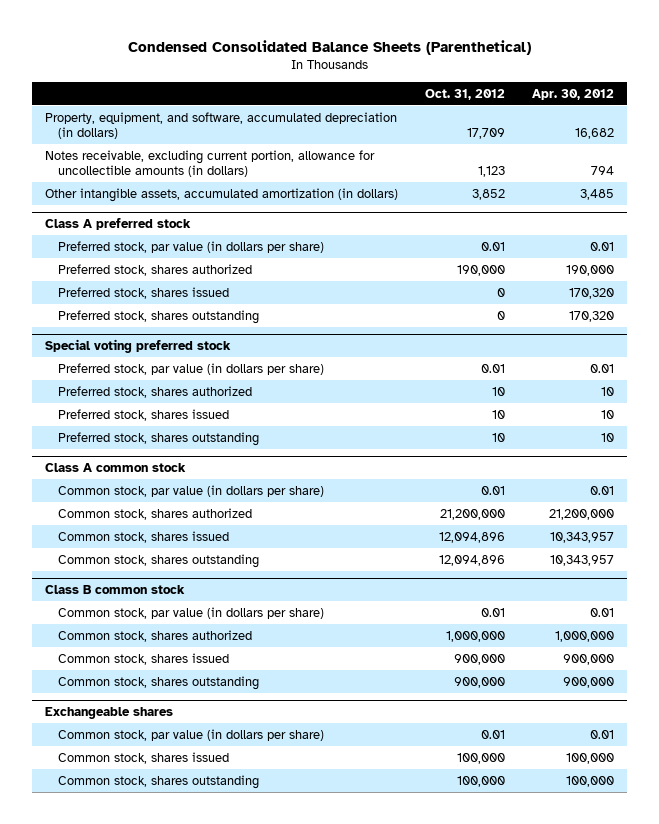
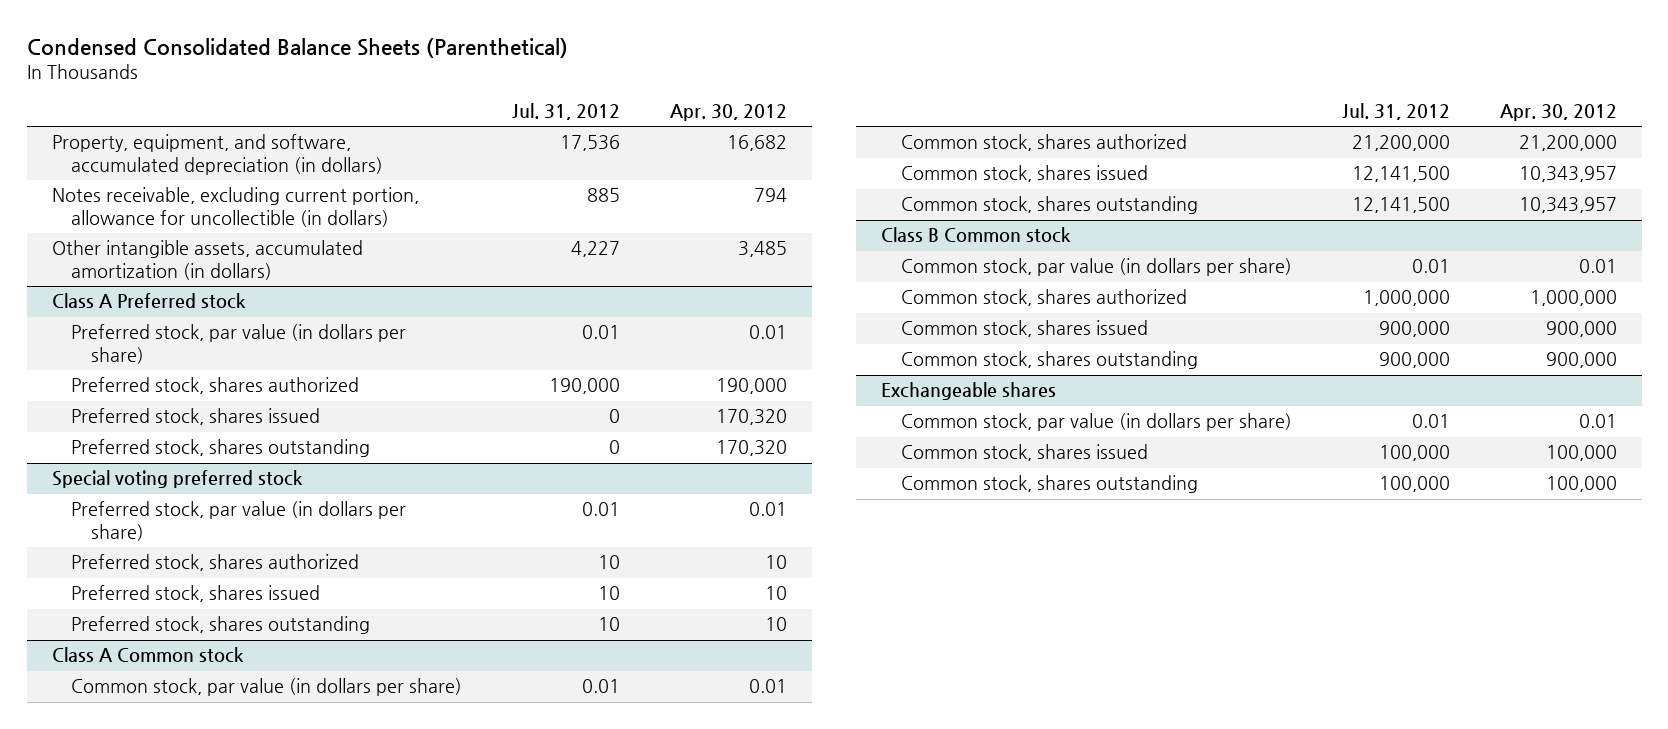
- | Oct. 31, 2012 | Apr. 30, 2012
+ | Jul. 31, 2012 | Apr. 30, 2012
- Notes receivable, excluding current portion, allowance for uncollectible amounts (in dollars) | 1,123 | 794
+ Notes receivable, excluding current portion, allowance for uncollectible (in dollars) | 885 | 794
- Class A preferred stock
+ Class A Preferred stock
- Class A common stock
+ Class A Common stock
- Class B common stock
+ Class B Common stock

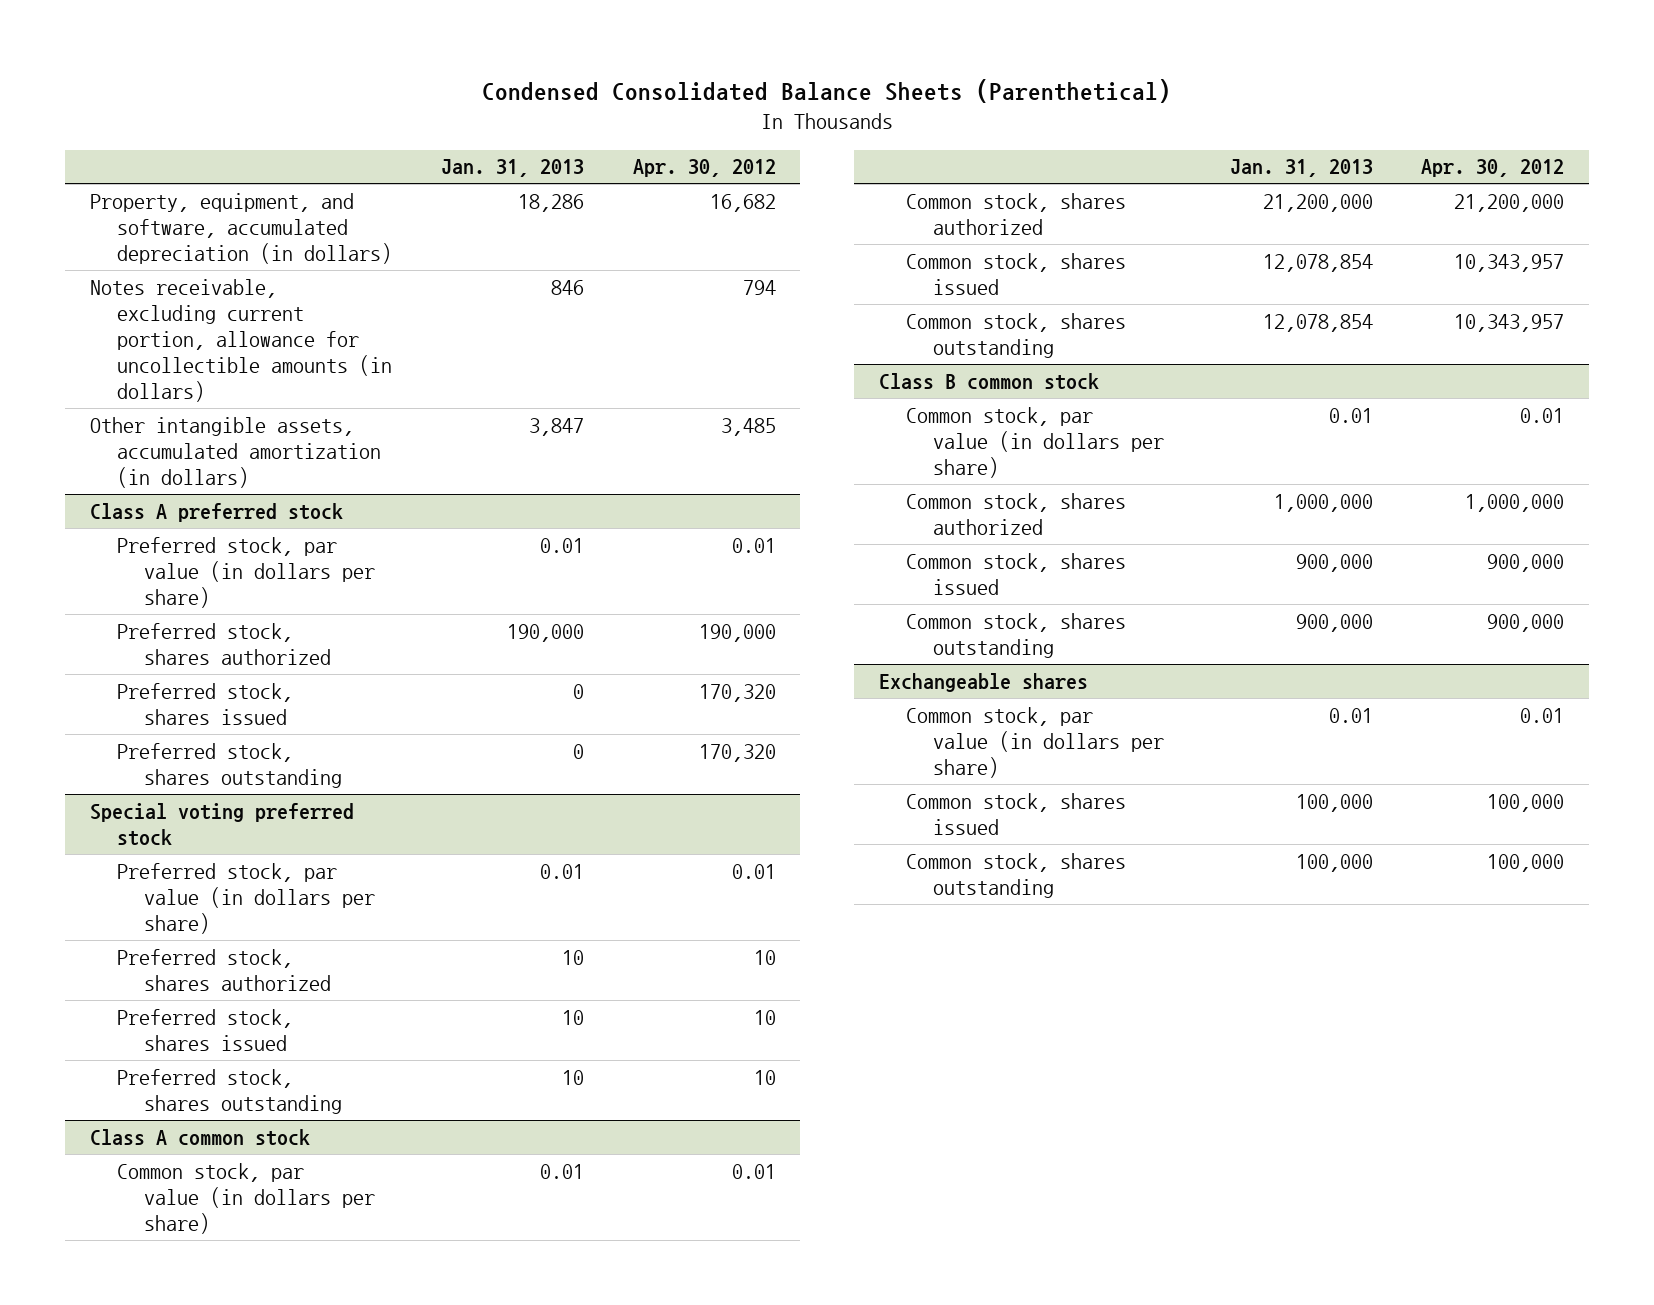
- | Jul. 31, 2012 | Apr. 30, 2012
+ | Jan. 31, 2013 | Apr. 30, 2012
- Notes receivable, excluding current portion, allowance for uncollectible (in dollars) | 885 | 794
+ Notes receivable, excluding current portion, allowance for uncollectible amounts (in dollars) | 846 | 794
- Class A Preferred stock
+ Class A preferred stock
- Class A Common stock
+ Class A common stock
- Class B Common stock
+ Class B common stock

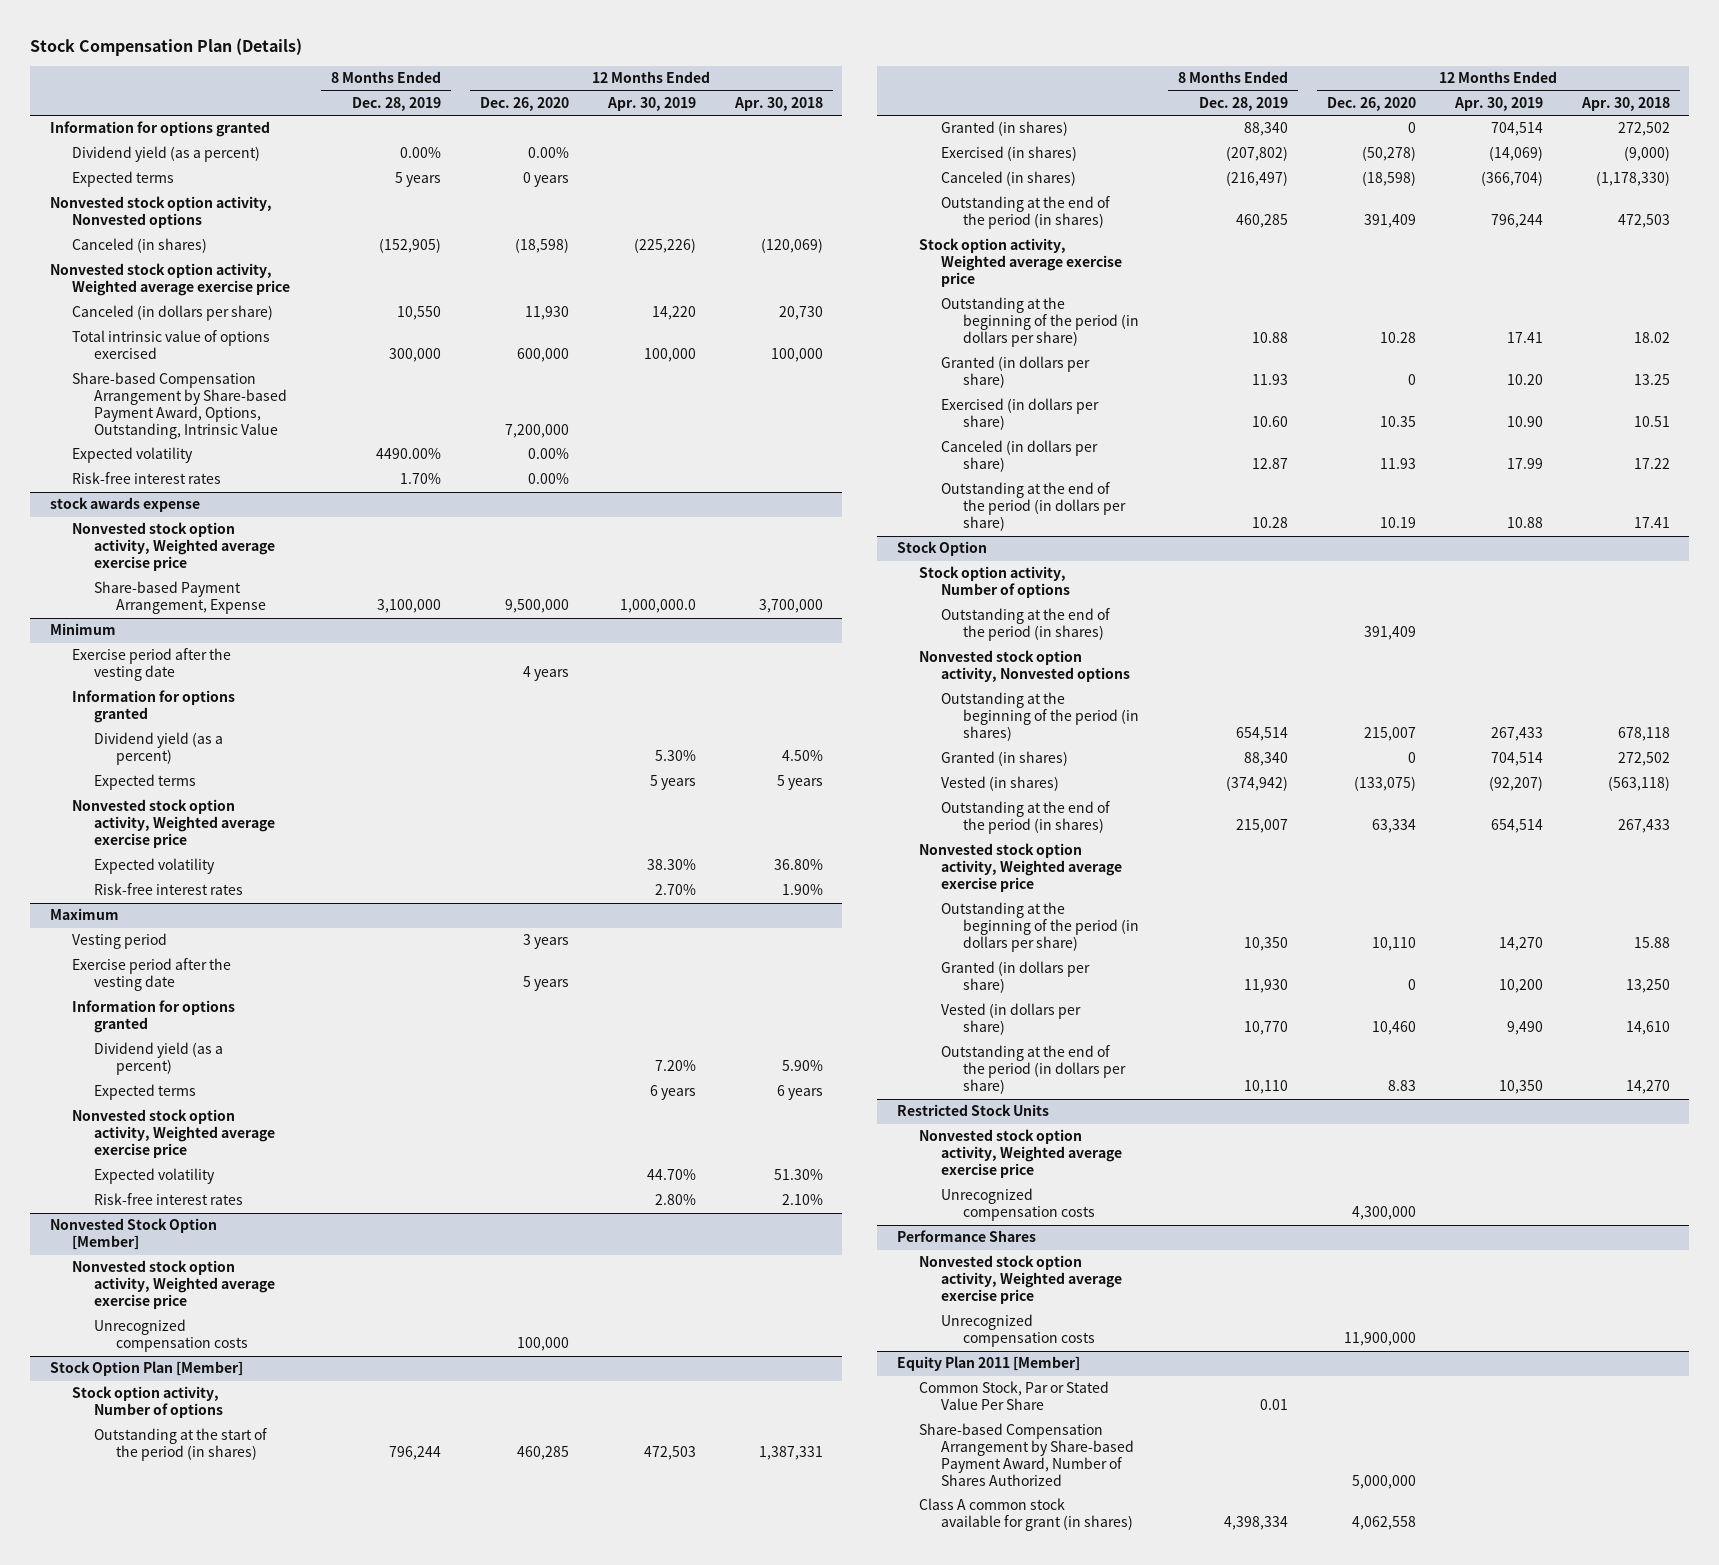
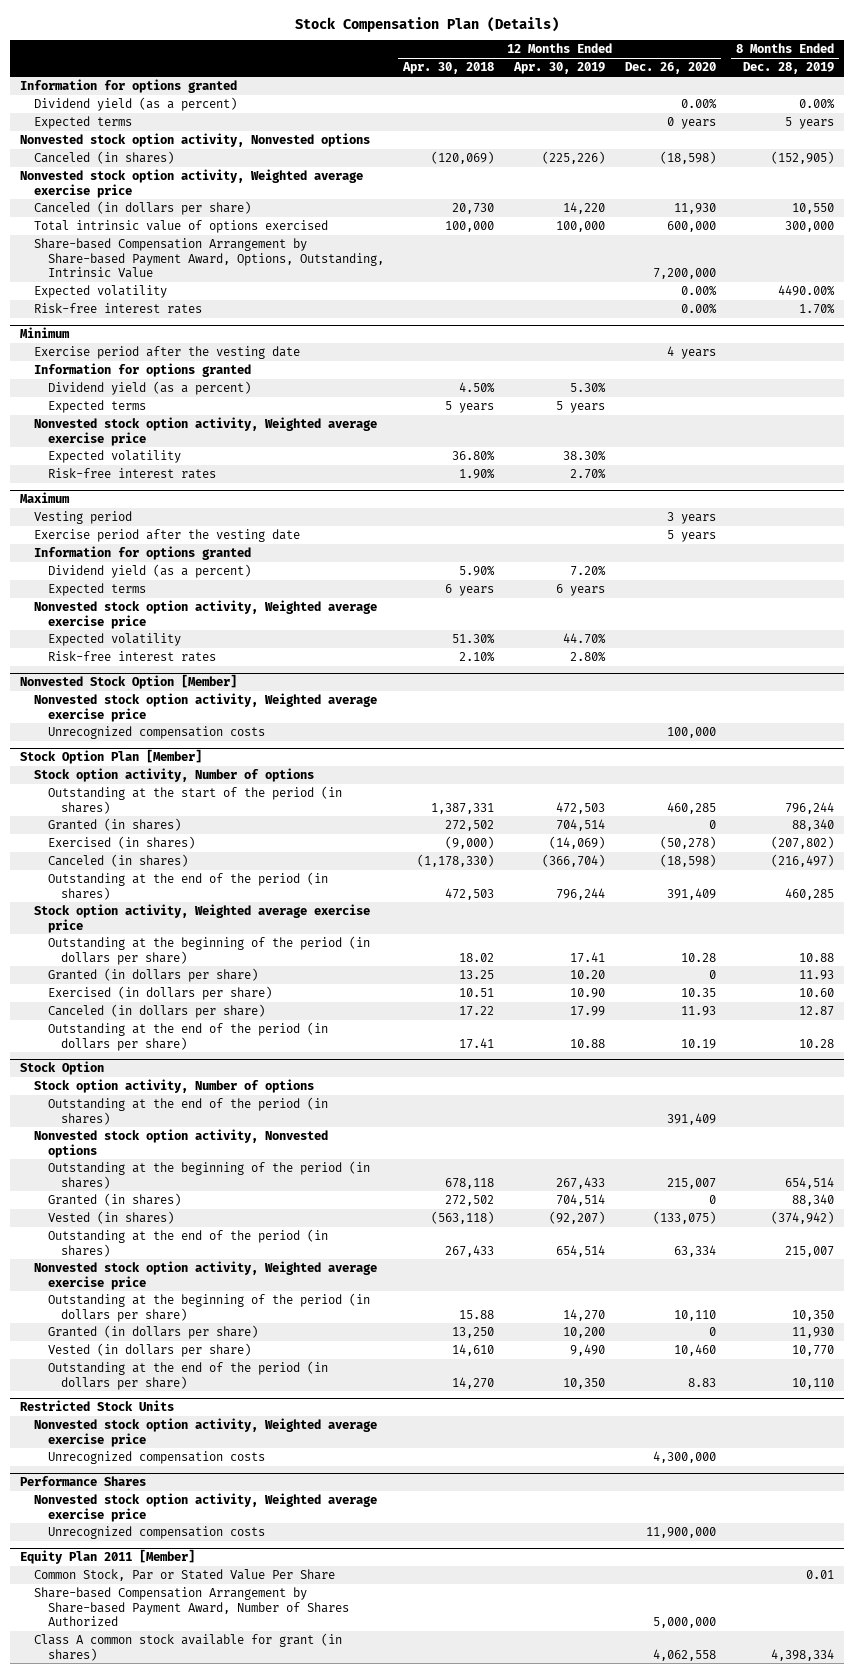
- | 8 Months Ended Dec. 28, 2019 | 12 Months Ended Dec. 26, 2020 | 12 Months Ended Apr. 30, 2019 | 12 Months Ended Apr. 30, 2018
+ | 12 Months Ended Apr. 30, 2018 | 12 Months Ended Apr. 30, 2019 | 12 Months Ended Dec. 26, 2020 | 8 Months Ended Dec. 28, 2019
- stock awards expense
- Nonvested stock option activity, Weighted average exercise price
- Share-based Payment Arrangement, Expense | 3,100,000 | 9,500,000 | 1,000,000.0 | 3,700,000

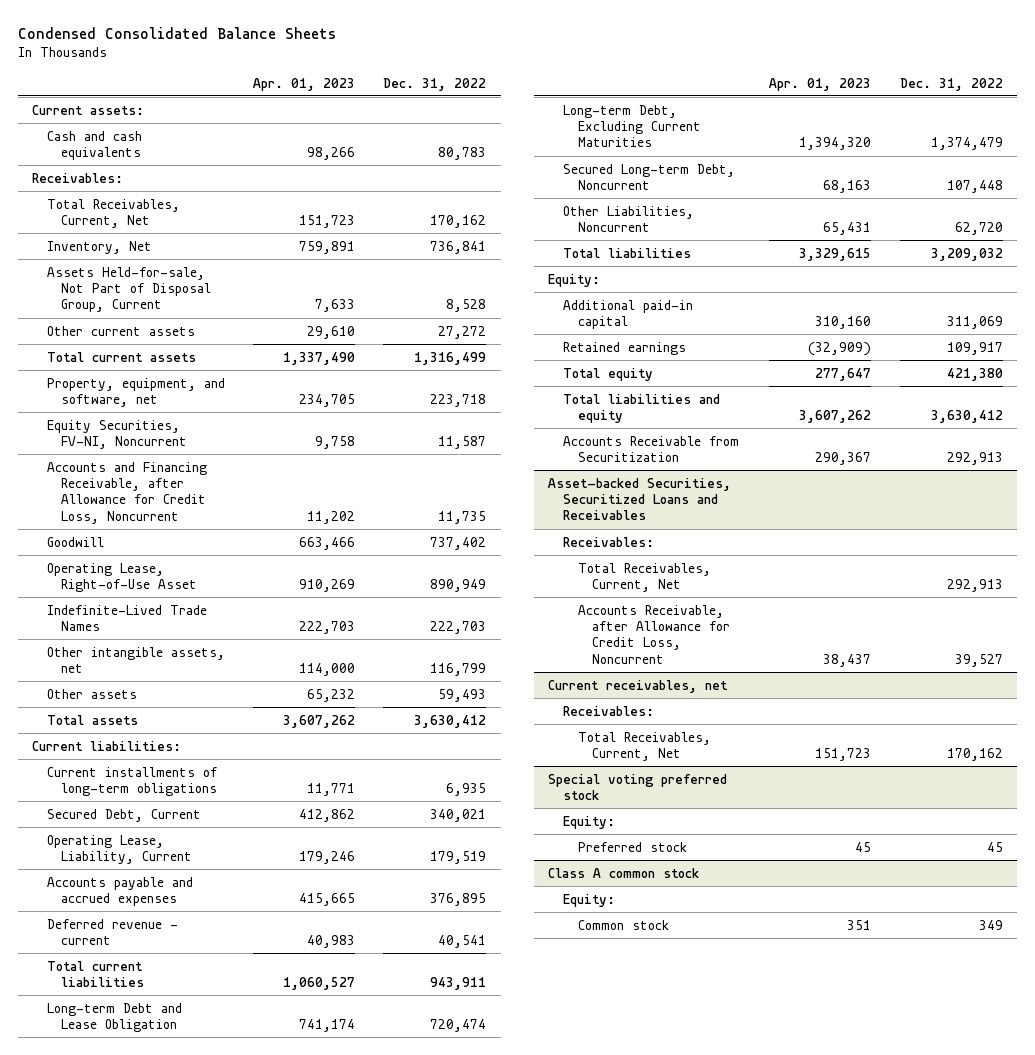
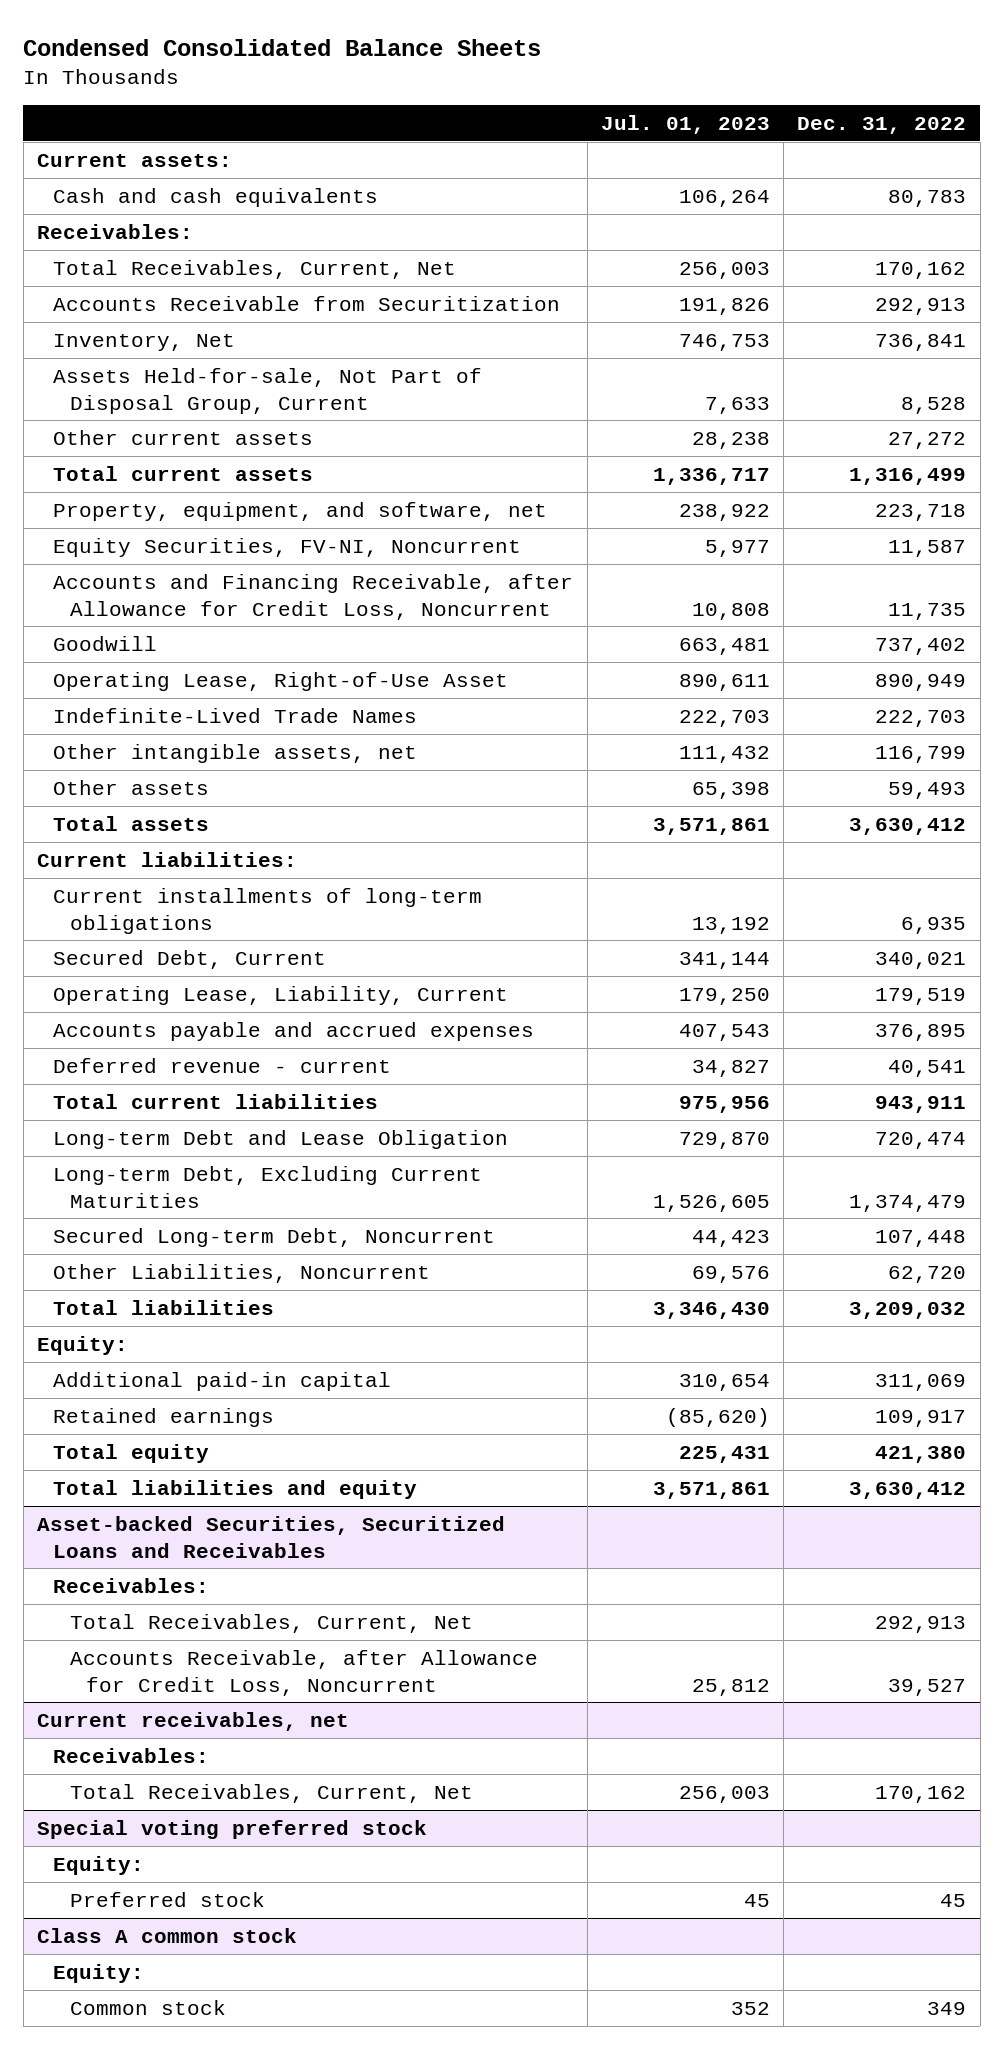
- | Apr. 01, 2023 | Dec. 31, 2022
+ | Jul. 01, 2023 | Dec. 31, 2022
moved up: Accounts Receivable from Securitization | 191,826 | 292,913

